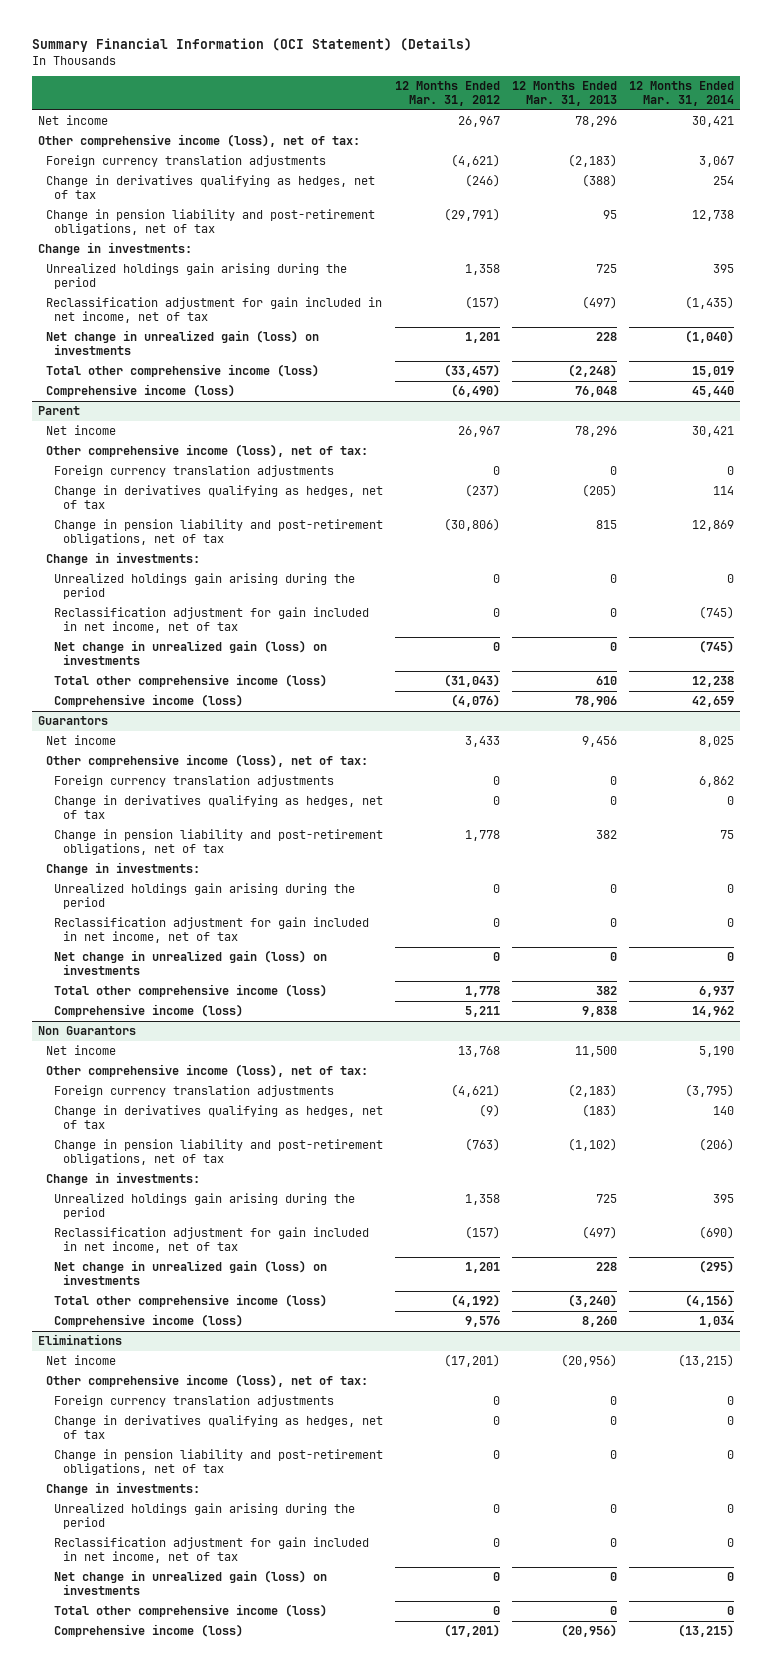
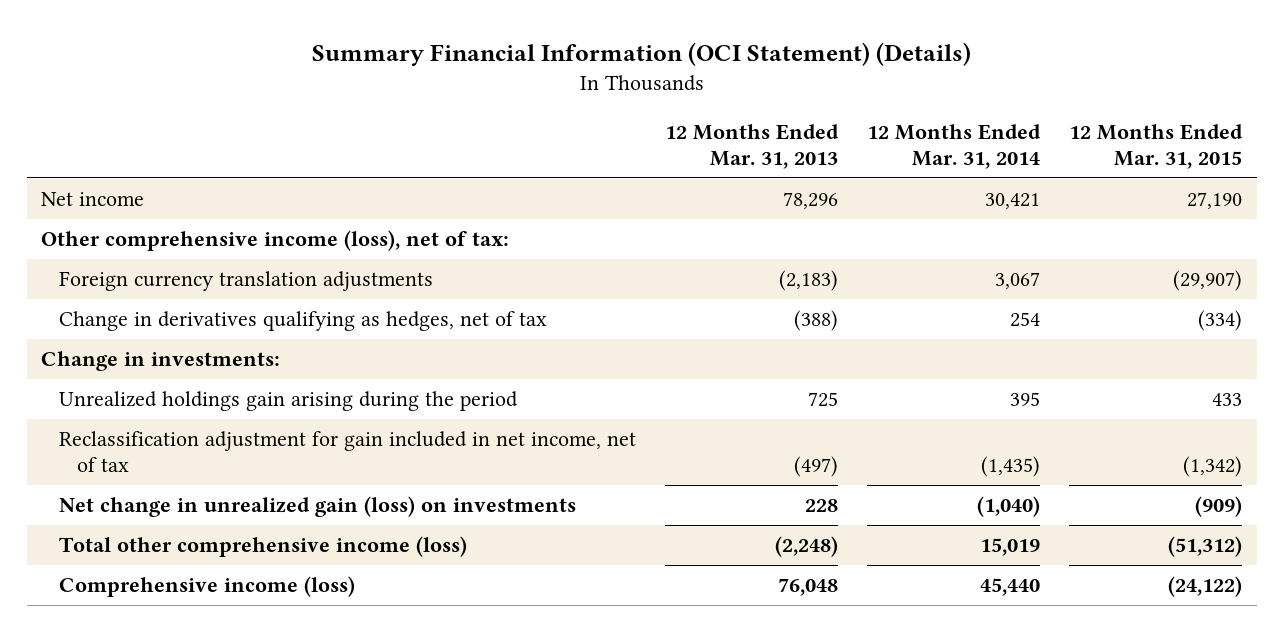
- | 12 Months Ended Mar. 31, 2012 | 12 Months Ended Mar. 31, 2013 | 12 Months Ended Mar. 31, 2014
+ | 12 Months Ended Mar. 31, 2013 | 12 Months Ended Mar. 31, 2014 | 12 Months Ended Mar. 31, 2015
- Change in pension liability and post-retirement obligations, net of tax | (29,791) | 95 | 12,738
- Parent
- Net income | 26,967 | 78,296 | 30,421
- Other comprehensive income (loss), net of tax:
- Foreign currency translation adjustments | 0 | 0 | 0
- Change in derivatives qualifying as hedges, net of tax | (237) | (205) | 114
- Change in pension liability and post-retirement obligations, net of tax | (30,806) | 815 | 12,869
- Change in investments:
- Unrealized holdings gain arising during the period | 0 | 0 | 0
- Reclassification adjustment for gain included in net income, net of tax | 0 | 0 | (745)
- Net change in unrealized gain (loss) on investments | 0 | 0 | (745)
- Total other comprehensive income (loss) | (31,043) | 610 | 12,238
- Comprehensive income (loss) | (4,076) | 78,906 | 42,659
- Guarantors
- Net income | 3,433 | 9,456 | 8,025
- Other comprehensive income (loss), net of tax:
- Foreign currency translation adjustments | 0 | 0 | 6,862
- Change in derivatives qualifying as hedges, net of tax | 0 | 0 | 0
- Change in pension liability and post-retirement obligations, net of tax | 1,778 | 382 | 75
- Change in investments:
- Unrealized holdings gain arising during the period | 0 | 0 | 0
- Reclassification adjustment for gain included in net income, net of tax | 0 | 0 | 0
- Net change in unrealized gain (loss) on investments | 0 | 0 | 0
- Total other comprehensive income (loss) | 1,778 | 382 | 6,937
- Comprehensive income (loss) | 5,211 | 9,838 | 14,962
- Non Guarantors
- Net income | 13,768 | 11,500 | 5,190
- Other comprehensive income (loss), net of tax:
- Foreign currency translation adjustments | (4,621) | (2,183) | (3,795)
- Change in derivatives qualifying as hedges, net of tax | (9) | (183) | 140
- Change in pension liability and post-retirement obligations, net of tax | (763) | (1,102) | (206)
- Change in investments:
- Unrealized holdings gain arising during the period | 1,358 | 725 | 395
- Reclassification adjustment for gain included in net income, net of tax | (157) | (497) | (690)
- Net change in unrealized gain (loss) on investments | 1,201 | 228 | (295)
- Total other comprehensive income (loss) | (4,192) | (3,240) | (4,156)
- Comprehensive income (loss) | 9,576 | 8,260 | 1,034
- Eliminations
- Net income | (17,201) | (20,956) | (13,215)
- Other comprehensive income (loss), net of tax:
- Foreign currency translation adjustments | 0 | 0 | 0
- Change in derivatives qualifying as hedges, net of tax | 0 | 0 | 0
- Change in pension liability and post-retirement obligations, net of tax | 0 | 0 | 0
- Change in investments:
- Unrealized holdings gain arising during the period | 0 | 0 | 0
- Reclassification adjustment for gain included in net income, net of tax | 0 | 0 | 0
- Net change in unrealized gain (loss) on investments | 0 | 0 | 0
- Total other comprehensive income (loss) | 0 | 0 | 0
- Comprehensive income (loss) | (17,201) | (20,956) | (13,215)

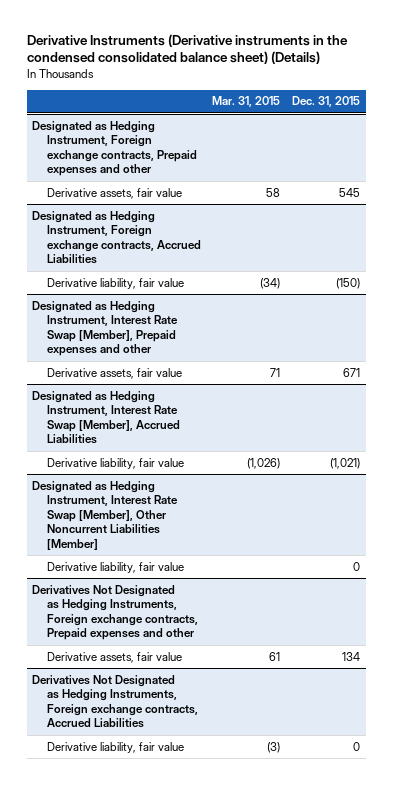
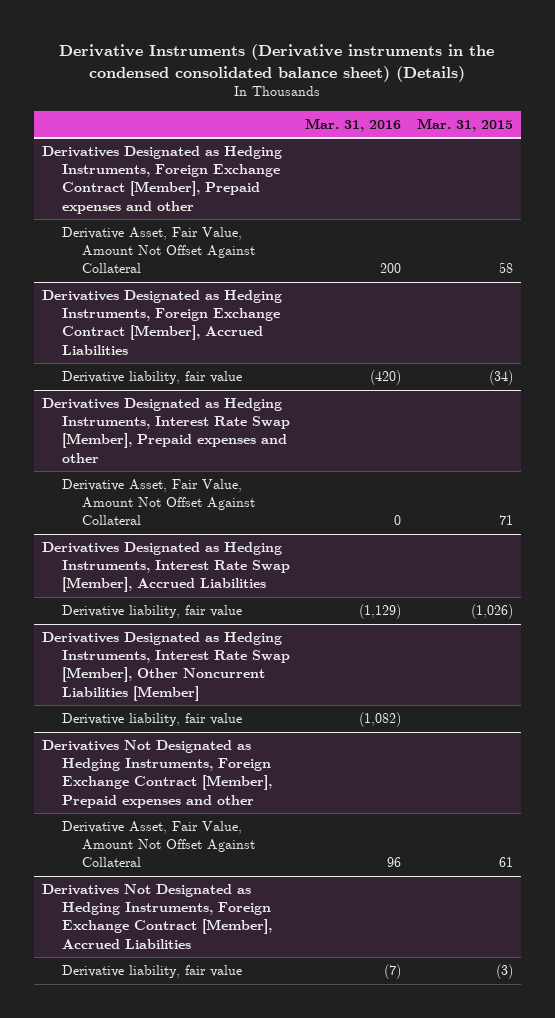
- | Mar. 31, 2015 | Dec. 31, 2015
+ | Mar. 31, 2016 | Mar. 31, 2015
- Designated as Hedging Instrument, Foreign exchange contracts, Prepaid expenses and other
- Derivative assets, fair value | 58 | 545
- Designated as Hedging Instrument, Foreign exchange contracts, Accrued Liabilities
+ Derivatives Designated as Hedging Instruments, Foreign Exchange Contract [Member], Prepaid expenses and other
+ Derivative Asset, Fair Value, Amount Not Offset Against Collateral | 200 | 58
+ Derivatives Designated as Hedging Instruments, Foreign Exchange Contract [Member], Accrued Liabilities
- Designated as Hedging Instrument, Interest Rate Swap [Member], Prepaid expenses and other
- Derivative assets, fair value | 71 | 671
- Designated as Hedging Instrument, Interest Rate Swap [Member], Accrued Liabilities
+ Derivatives Designated as Hedging Instruments, Interest Rate Swap [Member], Prepaid expenses and other
+ Derivative Asset, Fair Value, Amount Not Offset Against Collateral | 0 | 71
+ Derivatives Designated as Hedging Instruments, Interest Rate Swap [Member], Accrued Liabilities
- Designated as Hedging Instrument, Interest Rate Swap [Member], Other Noncurrent Liabilities [Member]
+ Derivatives Designated as Hedging Instruments, Interest Rate Swap [Member], Other Noncurrent Liabilities [Member]
- Derivatives Not Designated as Hedging Instruments, Foreign exchange contracts, Prepaid expenses and other
- Derivative assets, fair value | 61 | 134
- Derivatives Not Designated as Hedging Instruments, Foreign exchange contracts, Accrued Liabilities
+ Derivatives Not Designated as Hedging Instruments, Foreign Exchange Contract [Member], Prepaid expenses and other
+ Derivative Asset, Fair Value, Amount Not Offset Against Collateral | 96 | 61
+ Derivatives Not Designated as Hedging Instruments, Foreign Exchange Contract [Member], Accrued Liabilities

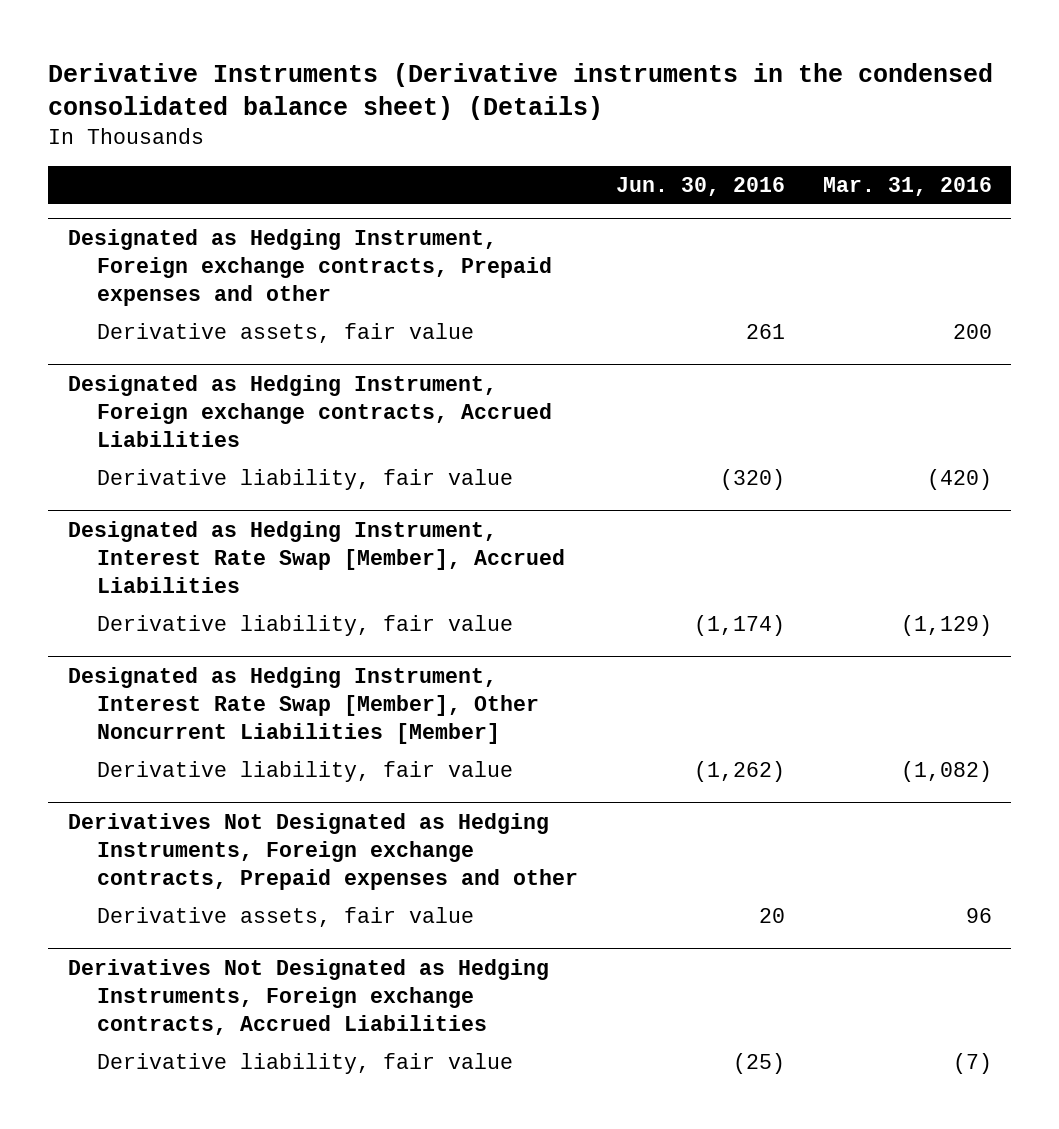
- | Mar. 31, 2016 | Mar. 31, 2015
+ | Jun. 30, 2016 | Mar. 31, 2016
- Derivatives Designated as Hedging Instruments, Foreign Exchange Contract [Member], Prepaid expenses and other
- Derivative Asset, Fair Value, Amount Not Offset Against Collateral | 200 | 58
- Derivatives Designated as Hedging Instruments, Foreign Exchange Contract [Member], Accrued Liabilities
+ Designated as Hedging Instrument, Foreign exchange contracts, Prepaid expenses and other
+ Derivative assets, fair value | 261 | 200
+ Designated as Hedging Instrument, Foreign exchange contracts, Accrued Liabilities
- Derivatives Designated as Hedging Instruments, Interest Rate Swap [Member], Prepaid expenses and other
- Derivative Asset, Fair Value, Amount Not Offset Against Collateral | 0 | 71
- Derivatives Designated as Hedging Instruments, Interest Rate Swap [Member], Accrued Liabilities
+ Designated as Hedging Instrument, Interest Rate Swap [Member], Accrued Liabilities
- Derivatives Designated as Hedging Instruments, Interest Rate Swap [Member], Other Noncurrent Liabilities [Member]
+ Designated as Hedging Instrument, Interest Rate Swap [Member], Other Noncurrent Liabilities [Member]
- Derivatives Not Designated as Hedging Instruments, Foreign Exchange Contract [Member], Prepaid expenses and other
- Derivative Asset, Fair Value, Amount Not Offset Against Collateral | 96 | 61
- Derivatives Not Designated as Hedging Instruments, Foreign Exchange Contract [Member], Accrued Liabilities
+ Derivatives Not Designated as Hedging Instruments, Foreign exchange contracts, Prepaid expenses and other
+ Derivative assets, fair value | 20 | 96
+ Derivatives Not Designated as Hedging Instruments, Foreign exchange contracts, Accrued Liabilities

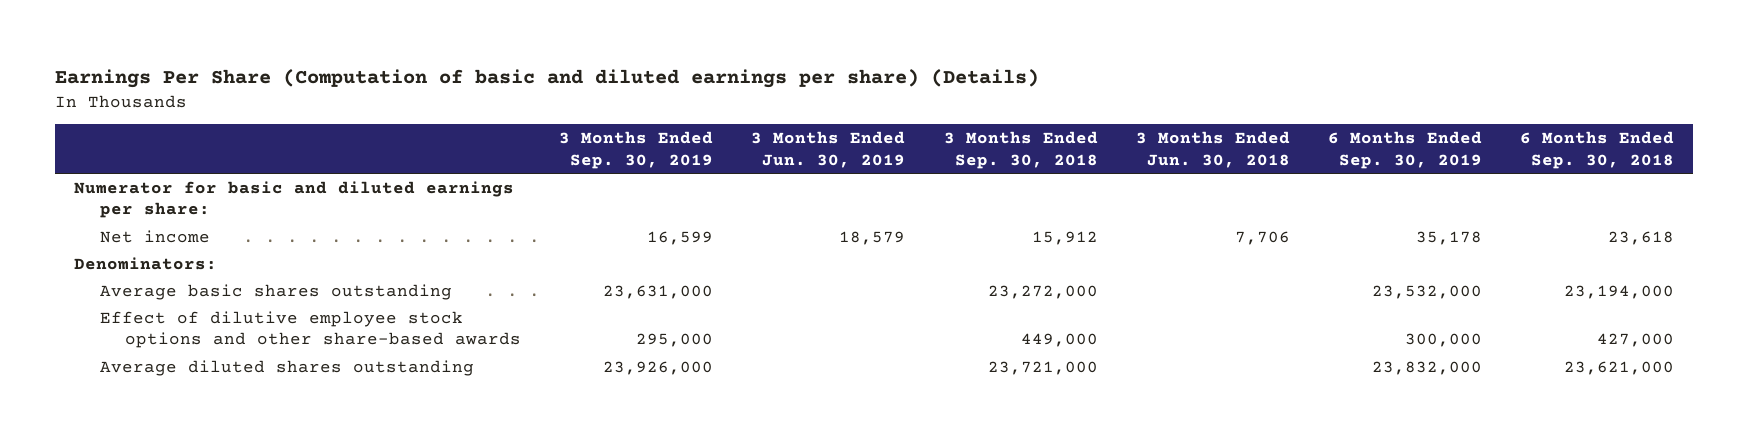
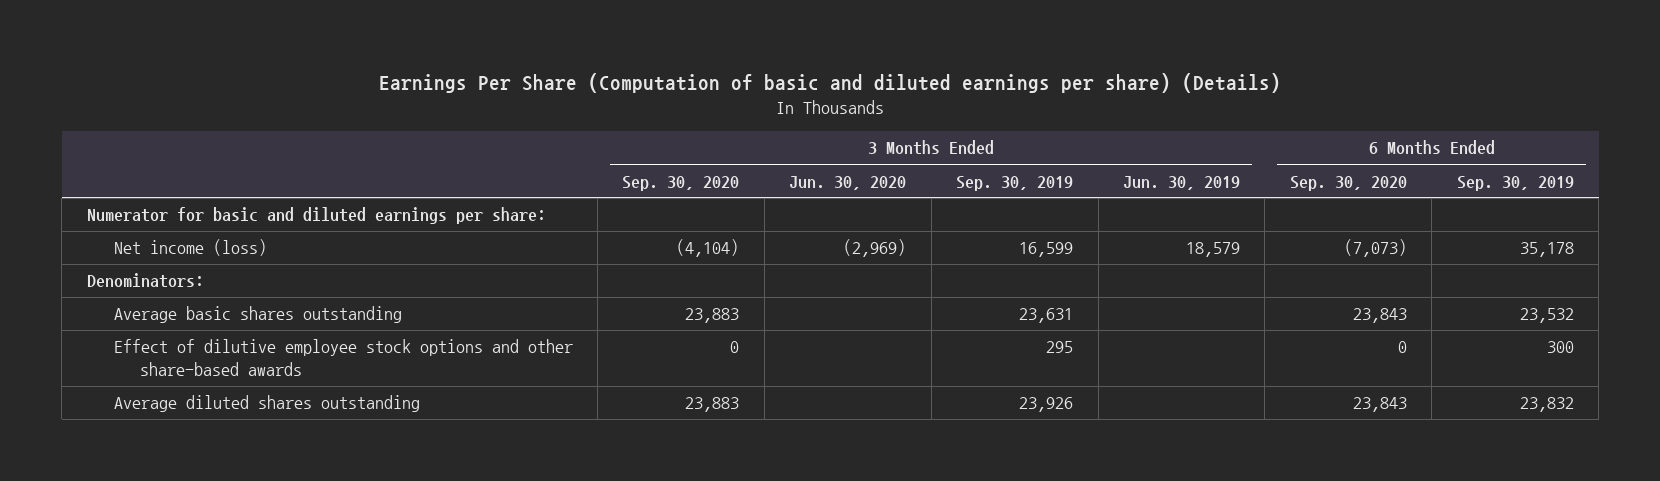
- | 3 Months Ended Sep. 30, 2019 | 3 Months Ended Jun. 30, 2019 | 3 Months Ended Sep. 30, 2018 | 3 Months Ended Jun. 30, 2018 | 6 Months Ended Sep. 30, 2019 | 6 Months Ended Sep. 30, 2018
+ | 3 Months Ended Sep. 30, 2020 | 3 Months Ended Jun. 30, 2020 | 3 Months Ended Sep. 30, 2019 | 3 Months Ended Jun. 30, 2019 | 6 Months Ended Sep. 30, 2020 | 6 Months Ended Sep. 30, 2019
- Net income | 16,599 | 18,579 | 15,912 | 7,706 | 35,178 | 23,618
+ Net income (loss) | (4,104) | (2,969) | 16,599 | 18,579 | (7,073) | 35,178
- Average basic shares outstanding | 23,631,000 | | 23,272,000 | | 23,532,000 | 23,194,000
- Effect of dilutive employee stock options and other share-based awards | 295,000 | | 449,000 | | 300,000 | 427,000
- Average diluted shares outstanding | 23,926,000 | | 23,721,000 | | 23,832,000 | 23,621,000
+ Average basic shares outstanding | 23,883 | | 23,631 | | 23,843 | 23,532
+ Effect of dilutive employee stock options and other share-based awards | 0 | | 295 | | 0 | 300
+ Average diluted shares outstanding | 23,883 | | 23,926 | | 23,843 | 23,832

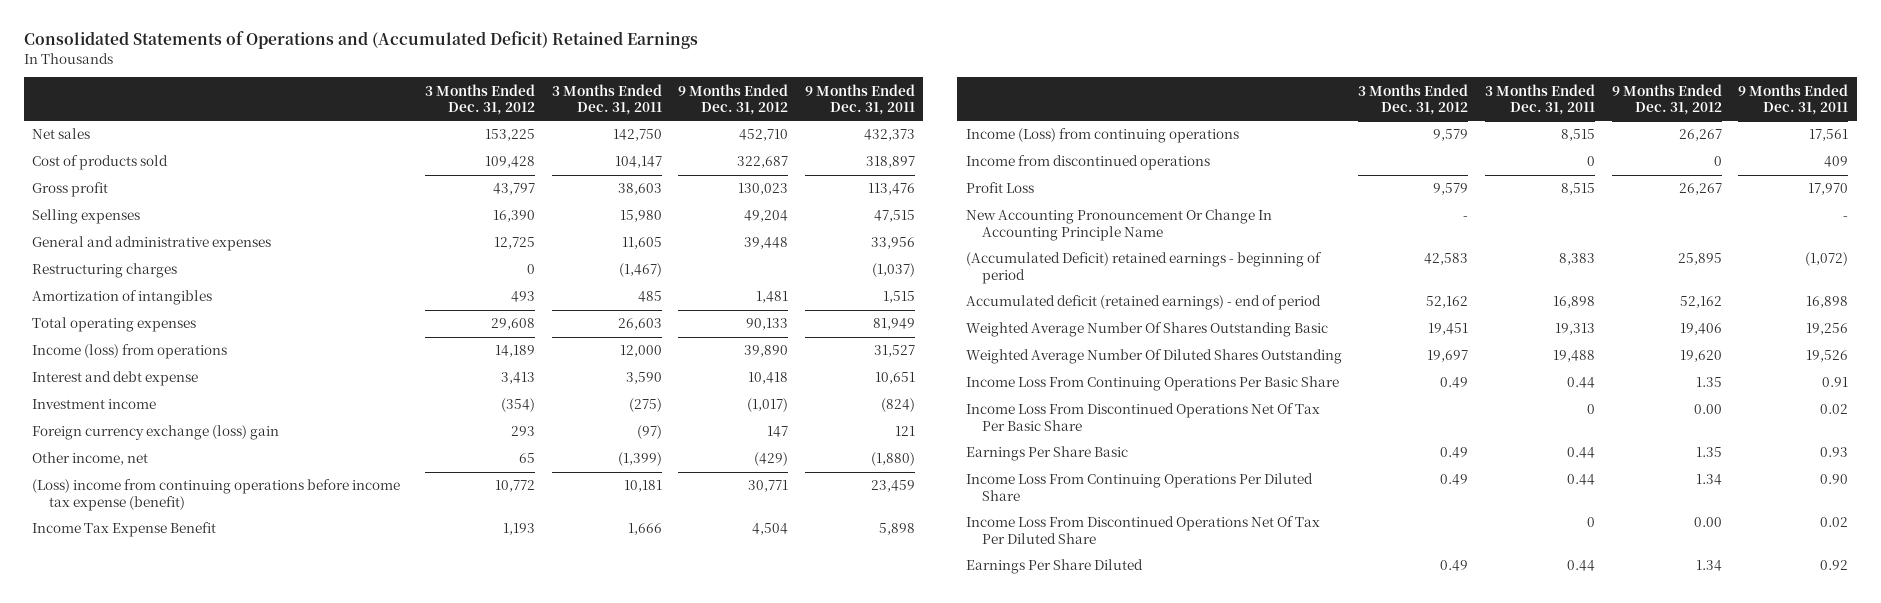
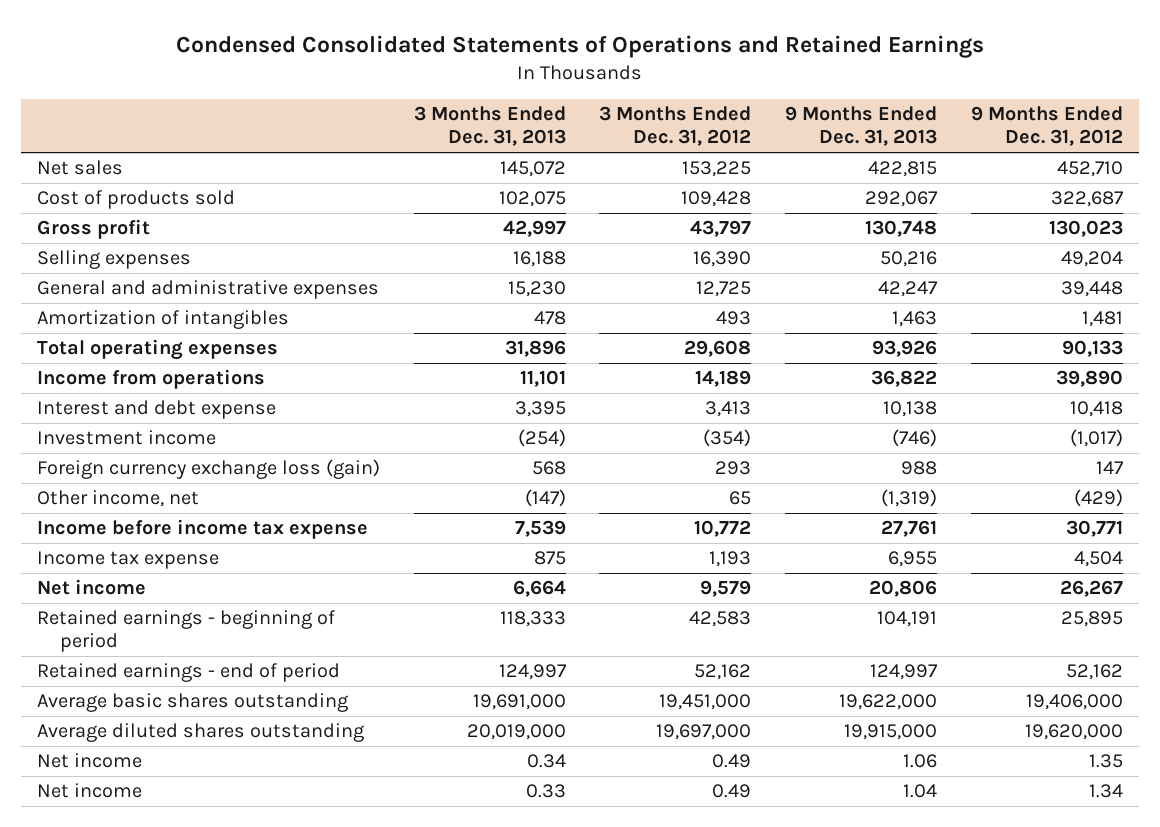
- Consolidated Statements of Operations and (Accumulated Deficit) Retained Earnings
+ Condensed Consolidated Statements of Operations and Retained Earnings
- | 3 Months Ended Dec. 31, 2012 | 3 Months Ended Dec. 31, 2011 | 9 Months Ended Dec. 31, 2012 | 9 Months Ended Dec. 31, 2011
+ | 3 Months Ended Dec. 31, 2013 | 3 Months Ended Dec. 31, 2012 | 9 Months Ended Dec. 31, 2013 | 9 Months Ended Dec. 31, 2012
- Restructuring charges | 0 | (1,467) | | (1,037)
- Income (loss) from operations | 14,189 | 12,000 | 39,890 | 31,527
+ Income from operations | 11,101 | 14,189 | 36,822 | 39,890
- Foreign currency exchange (loss) gain | 293 | (97) | 147 | 121
+ Foreign currency exchange loss (gain) | 568 | 293 | 988 | 147
- (Loss) income from continuing operations before income tax expense (benefit) | 10,772 | 10,181 | 30,771 | 23,459
- Income Tax Expense Benefit | 1,193 | 1,666 | 4,504 | 5,898
- Income (Loss) from continuing operations | 9,579 | 8,515 | 26,267 | 17,561
- Income from discontinued operations | | 0 | 0 | 409
- Profit Loss | 9,579 | 8,515 | 26,267 | 17,970
- New Accounting Pronouncement Or Change In Accounting Principle Name | - | | | -
- (Accumulated Deficit) retained earnings - beginning of period | 42,583 | 8,383 | 25,895 | (1,072)
- Accumulated deficit (retained earnings) - end of period | 52,162 | 16,898 | 52,162 | 16,898
- Weighted Average Number Of Shares Outstanding Basic | 19,451 | 19,313 | 19,406 | 19,256
- Weighted Average Number Of Diluted Shares Outstanding | 19,697 | 19,488 | 19,620 | 19,526
- Income Loss From Continuing Operations Per Basic Share | 0.49 | 0.44 | 1.35 | 0.91
- Income Loss From Discontinued Operations Net Of Tax Per Basic Share | | 0 | 0.00 | 0.02
- Earnings Per Share Basic | 0.49 | 0.44 | 1.35 | 0.93
- Income Loss From Continuing Operations Per Diluted Share | 0.49 | 0.44 | 1.34 | 0.90
- Income Loss From Discontinued Operations Net Of Tax Per Diluted Share | | 0 | 0.00 | 0.02
- Earnings Per Share Diluted | 0.49 | 0.44 | 1.34 | 0.92
+ Income before income tax expense | 7,539 | 10,772 | 27,761 | 30,771
+ Income tax expense | 875 | 1,193 | 6,955 | 4,504
+ Net income | 6,664 | 9,579 | 20,806 | 26,267
+ Retained earnings - beginning of period | 118,333 | 42,583 | 104,191 | 25,895
+ Retained earnings - end of period | 124,997 | 52,162 | 124,997 | 52,162
+ Average basic shares outstanding | 19,691,000 | 19,451,000 | 19,622,000 | 19,406,000
+ Average diluted shares outstanding | 20,019,000 | 19,697,000 | 19,915,000 | 19,620,000
+ Net income | 0.34 | 0.49 | 1.06 | 1.35
+ Net income | 0.33 | 0.49 | 1.04 | 1.34

